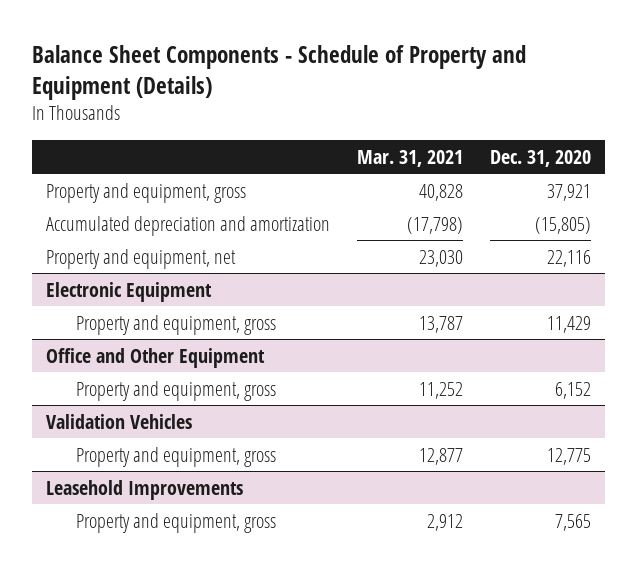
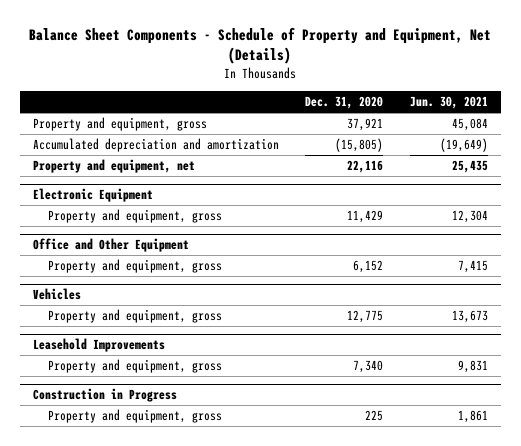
- Balance Sheet Components - Schedule of Property and Equipment (Details)
+ Balance Sheet Components - Schedule of Property and Equipment, Net (Details)
- | Mar. 31, 2021 | Dec. 31, 2020
+ | Dec. 31, 2020 | Jun. 30, 2021
- Validation Vehicles
+ Vehicles
@ Leasehold Improvements
- Property and equipment, gross | 2,912 | 7,565
+ Property and equipment, gross | 7,340 | 9,831
+ Construction in Progress
+ Property and equipment, gross | 225 | 1,861

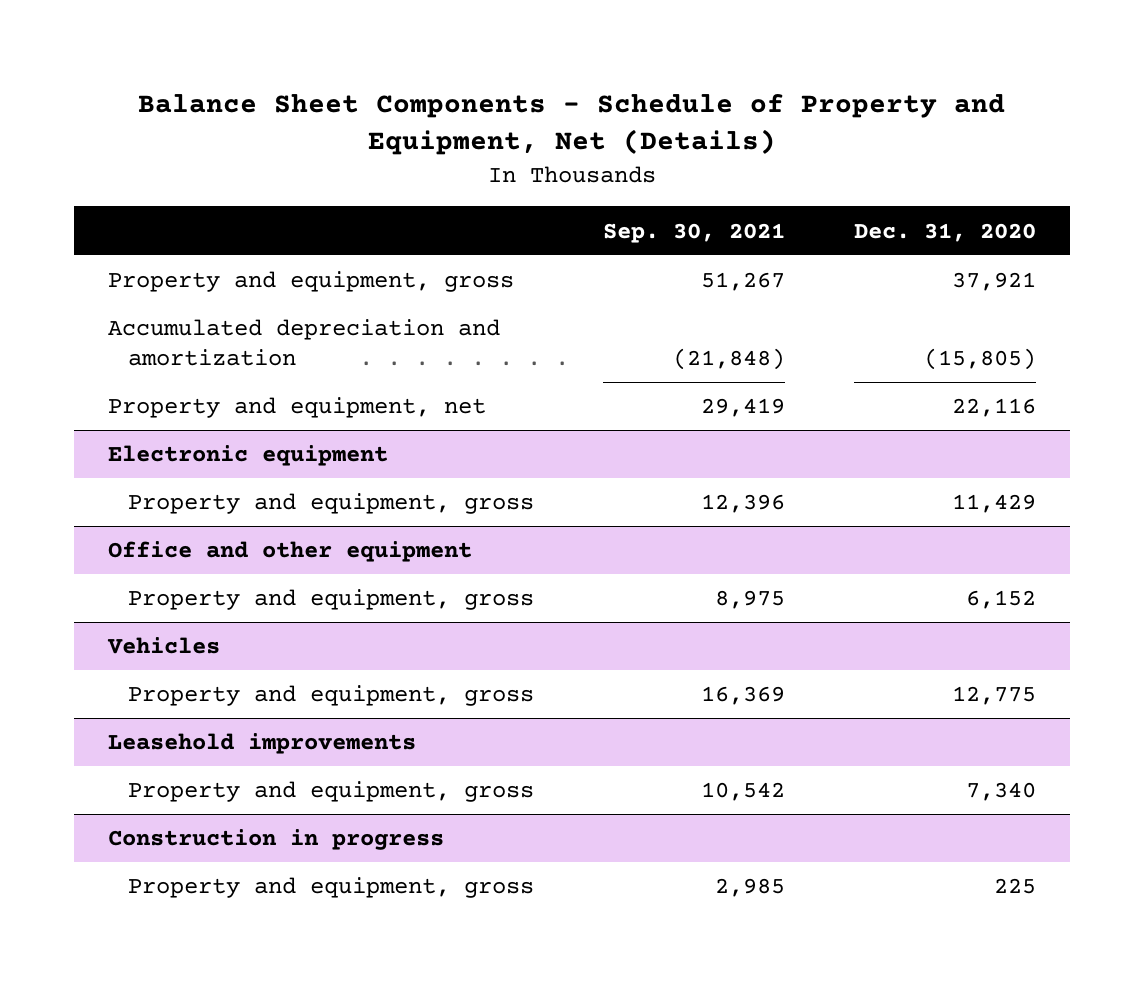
- | Dec. 31, 2020 | Jun. 30, 2021
+ | Sep. 30, 2021 | Dec. 31, 2020
- Electronic Equipment
+ Electronic equipment
- Office and Other Equipment
+ Office and other equipment
- Leasehold Improvements
+ Leasehold improvements
- Construction in Progress
+ Construction in progress

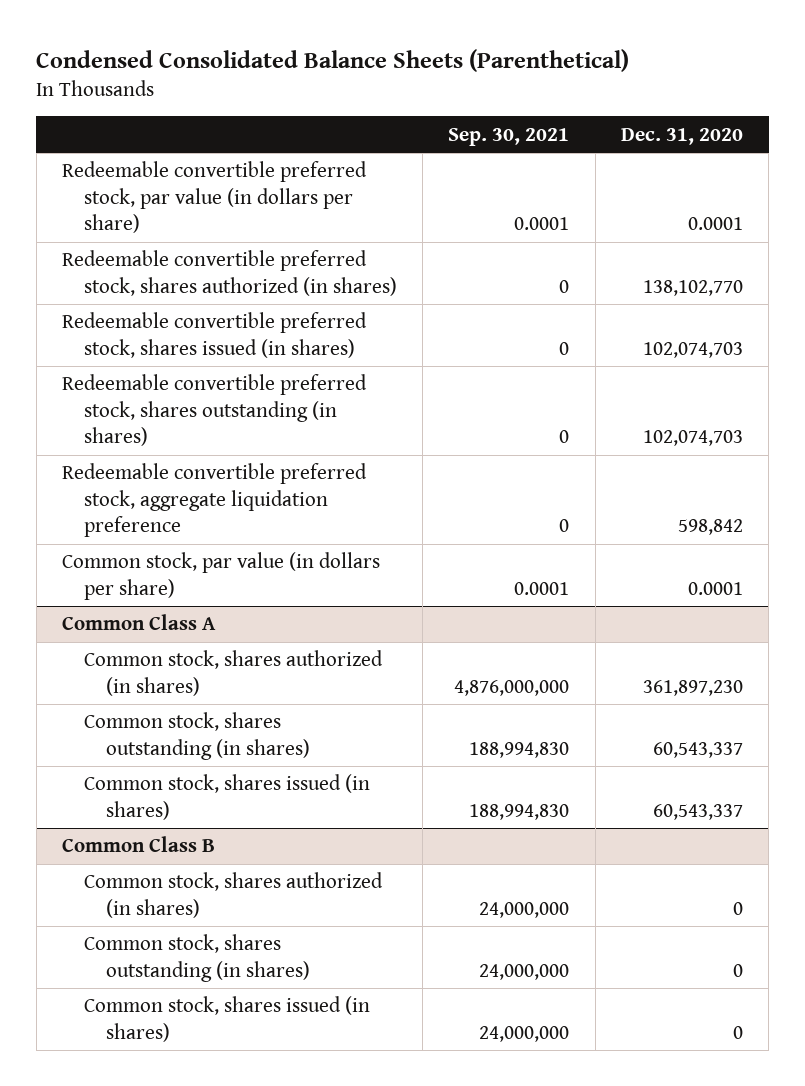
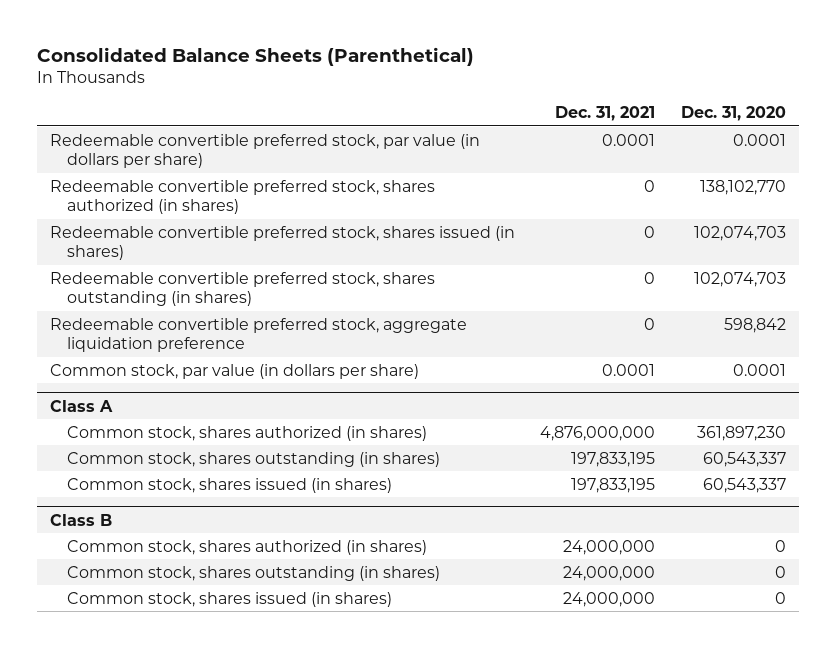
- Condensed Consolidated Balance Sheets (Parenthetical)
+ Consolidated Balance Sheets (Parenthetical)
- | Sep. 30, 2021 | Dec. 31, 2020
+ | Dec. 31, 2021 | Dec. 31, 2020
- Common Class A
+ Class A
- Common Class B
+ Class B

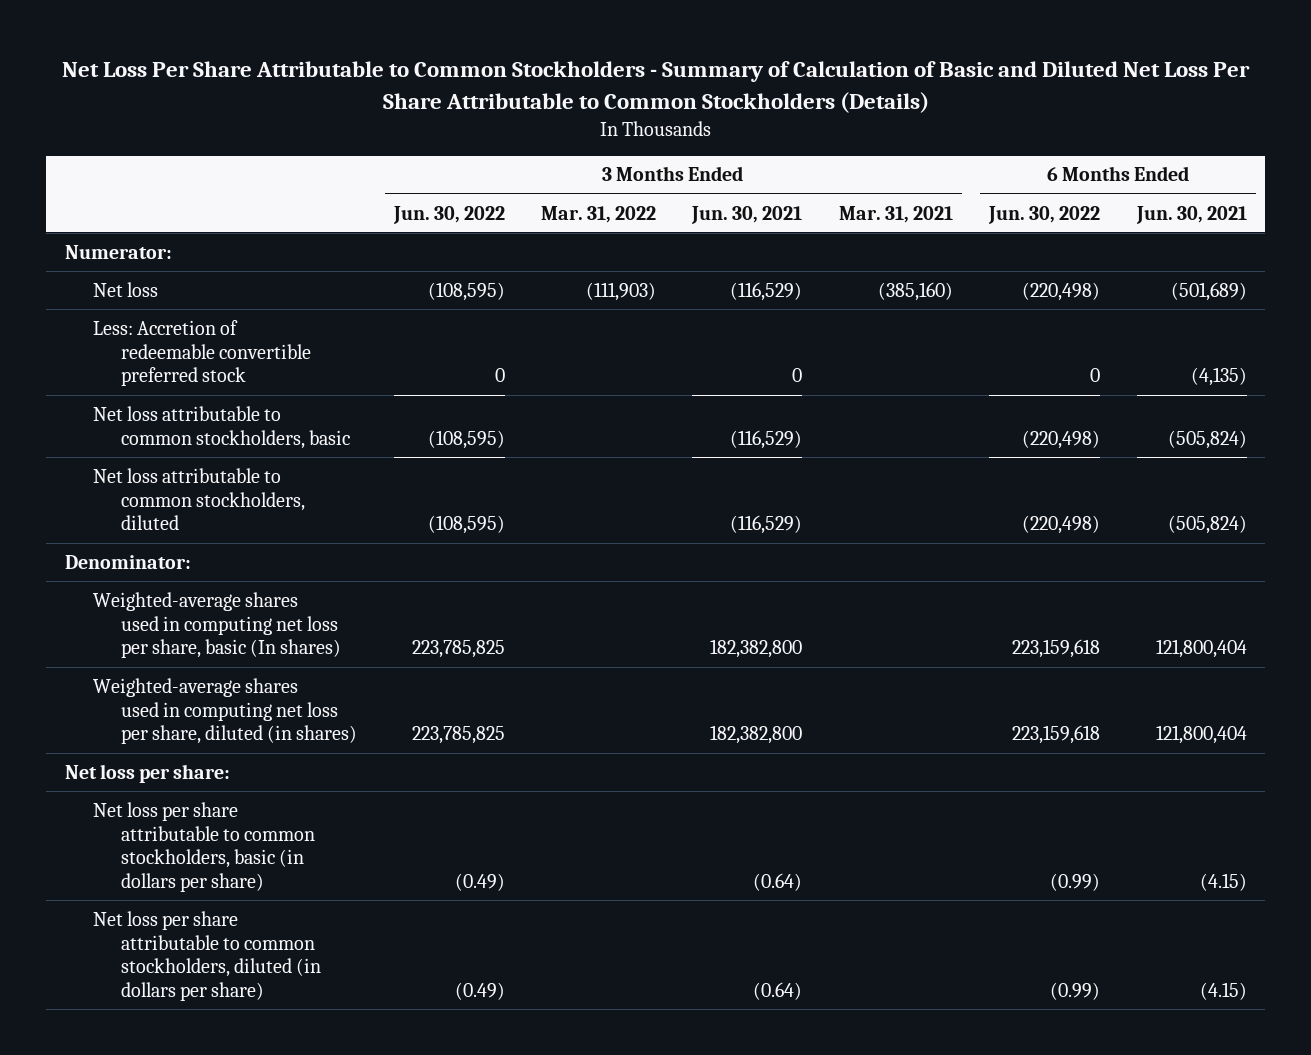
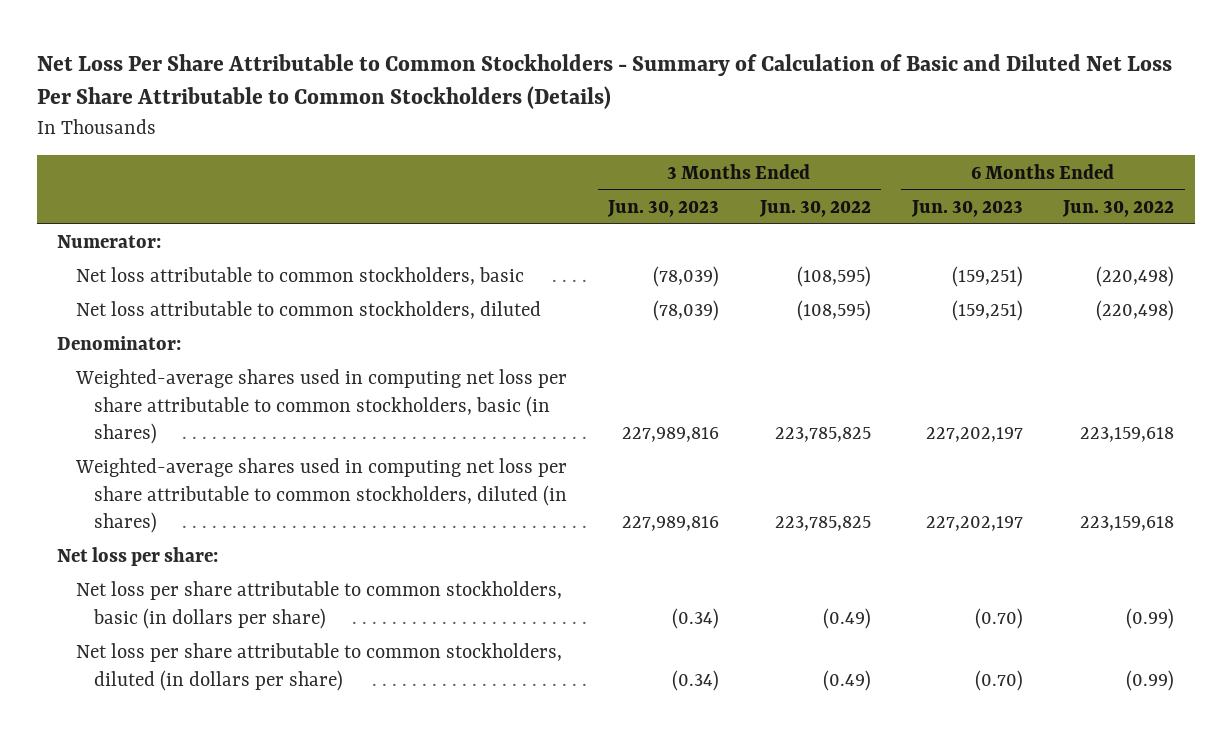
- | 3 Months Ended Jun. 30, 2022 | 3 Months Ended Mar. 31, 2022 | 3 Months Ended Jun. 30, 2021 | 3 Months Ended Mar. 31, 2021 | 6 Months Ended Jun. 30, 2022 | 6 Months Ended Jun. 30, 2021
+ | 3 Months Ended Jun. 30, 2023 | 3 Months Ended Jun. 30, 2022 | 6 Months Ended Jun. 30, 2023 | 6 Months Ended Jun. 30, 2022
- Net loss | (108,595) | (111,903) | (116,529) | (385,160) | (220,498) | (501,689)
- Less: Accretion of redeemable convertible preferred stock | 0 | | 0 | | 0 | (4,135)
- Weighted-average shares used in computing net loss per share, basic (In shares) | 223,785,825 | | 182,382,800 | | 223,159,618 | 121,800,404
- Weighted-average shares used in computing net loss per share, diluted (in shares) | 223,785,825 | | 182,382,800 | | 223,159,618 | 121,800,404
+ Weighted-average shares used in computing net loss per share attributable to common stockholders, basic (in shares) | 227,989,816 | 223,785,825 | 227,202,197 | 223,159,618
+ Weighted-average shares used in computing net loss per share attributable to common stockholders, diluted (in shares) | 227,989,816 | 223,785,825 | 227,202,197 | 223,159,618

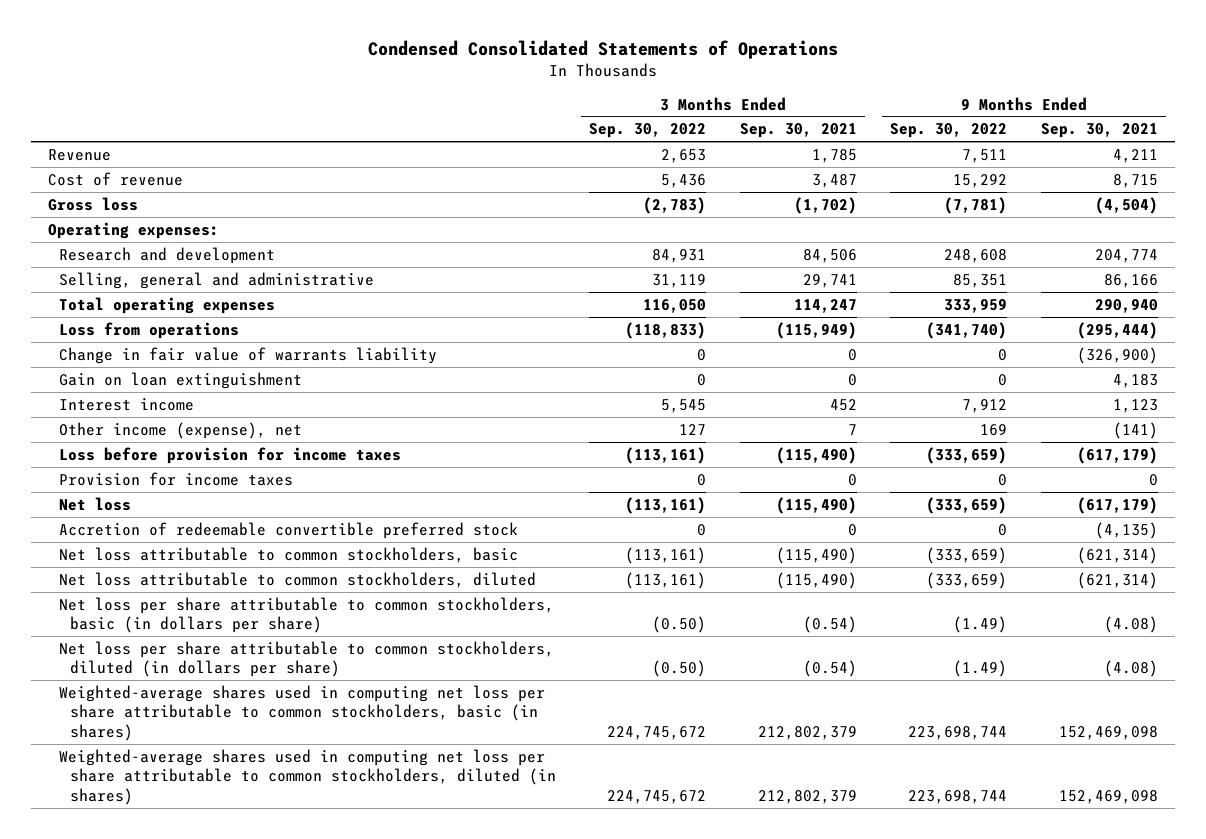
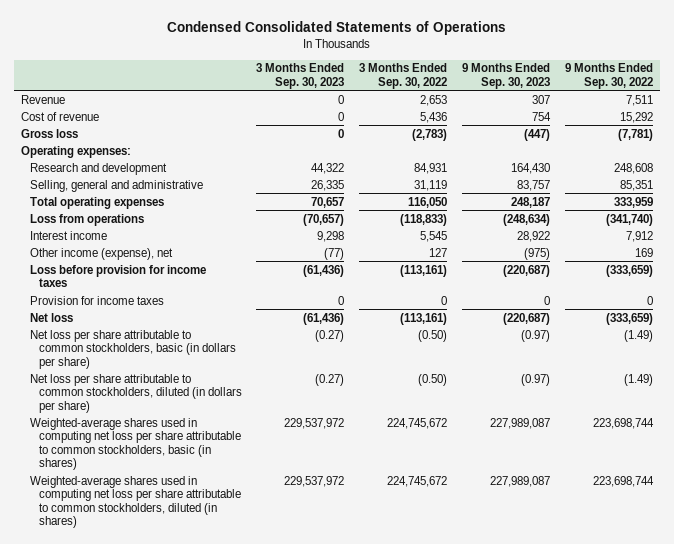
- | 3 Months Ended Sep. 30, 2022 | 3 Months Ended Sep. 30, 2021 | 9 Months Ended Sep. 30, 2022 | 9 Months Ended Sep. 30, 2021
+ | 3 Months Ended Sep. 30, 2023 | 3 Months Ended Sep. 30, 2022 | 9 Months Ended Sep. 30, 2023 | 9 Months Ended Sep. 30, 2022
- Change in fair value of warrants liability | 0 | 0 | 0 | (326,900)
- Gain on loan extinguishment | 0 | 0 | 0 | 4,183
- Accretion of redeemable convertible preferred stock | 0 | 0 | 0 | (4,135)
- Net loss attributable to common stockholders, basic | (113,161) | (115,490) | (333,659) | (621,314)
- Net loss attributable to common stockholders, diluted | (113,161) | (115,490) | (333,659) | (621,314)

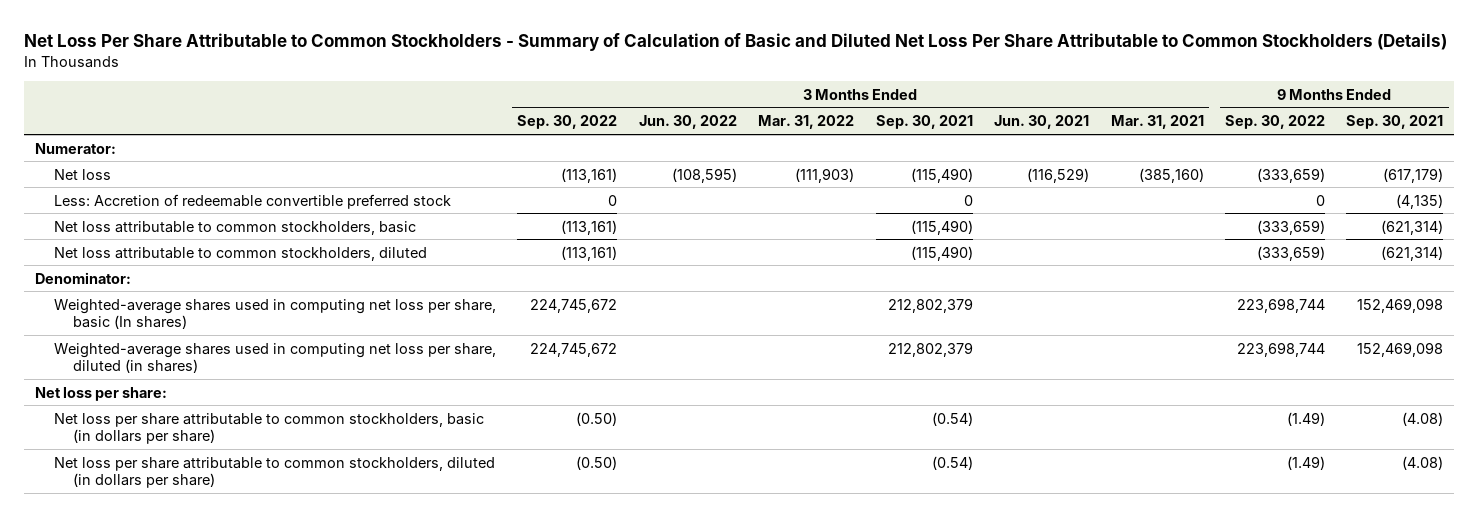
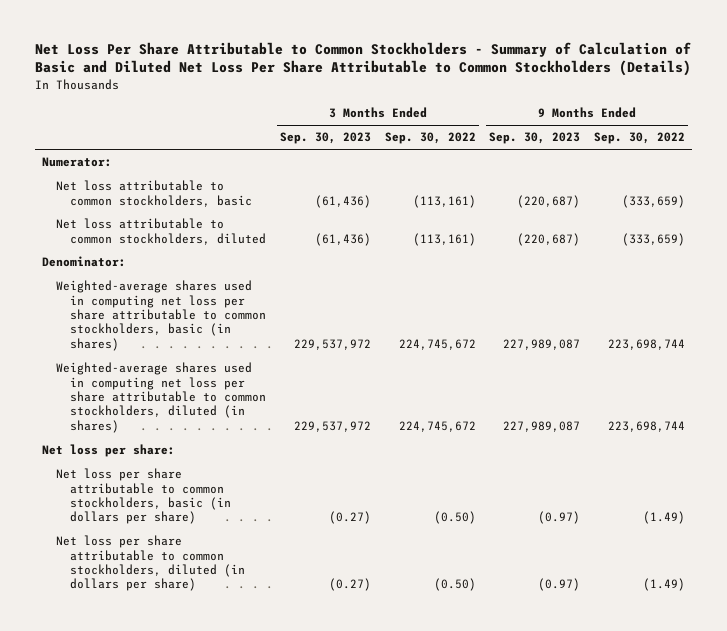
- | 3 Months Ended Sep. 30, 2022 | 3 Months Ended Jun. 30, 2022 | 3 Months Ended Mar. 31, 2022 | 3 Months Ended Sep. 30, 2021 | 3 Months Ended Jun. 30, 2021 | 3 Months Ended Mar. 31, 2021 | 9 Months Ended Sep. 30, 2022 | 9 Months Ended Sep. 30, 2021
+ | 3 Months Ended Sep. 30, 2023 | 3 Months Ended Sep. 30, 2022 | 9 Months Ended Sep. 30, 2023 | 9 Months Ended Sep. 30, 2022
- Net loss | (113,161) | (108,595) | (111,903) | (115,490) | (116,529) | (385,160) | (333,659) | (617,179)
- Less: Accretion of redeemable convertible preferred stock | 0 | | | 0 | | | 0 | (4,135)
- Weighted-average shares used in computing net loss per share, basic (In shares) | 224,745,672 | | | 212,802,379 | | | 223,698,744 | 152,469,098
- Weighted-average shares used in computing net loss per share, diluted (in shares) | 224,745,672 | | | 212,802,379 | | | 223,698,744 | 152,469,098
+ Weighted-average shares used in computing net loss per share attributable to common stockholders, basic (in shares) | 229,537,972 | 224,745,672 | 227,989,087 | 223,698,744
+ Weighted-average shares used in computing net loss per share attributable to common stockholders, diluted (in shares) | 229,537,972 | 224,745,672 | 227,989,087 | 223,698,744

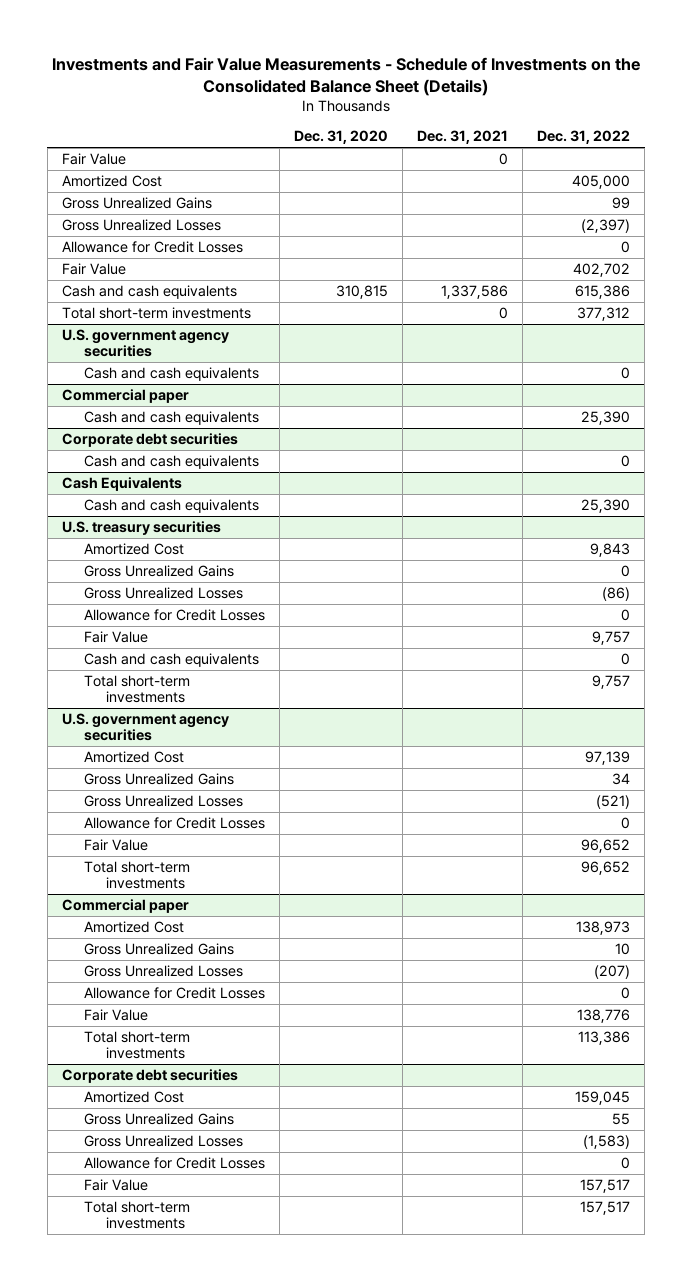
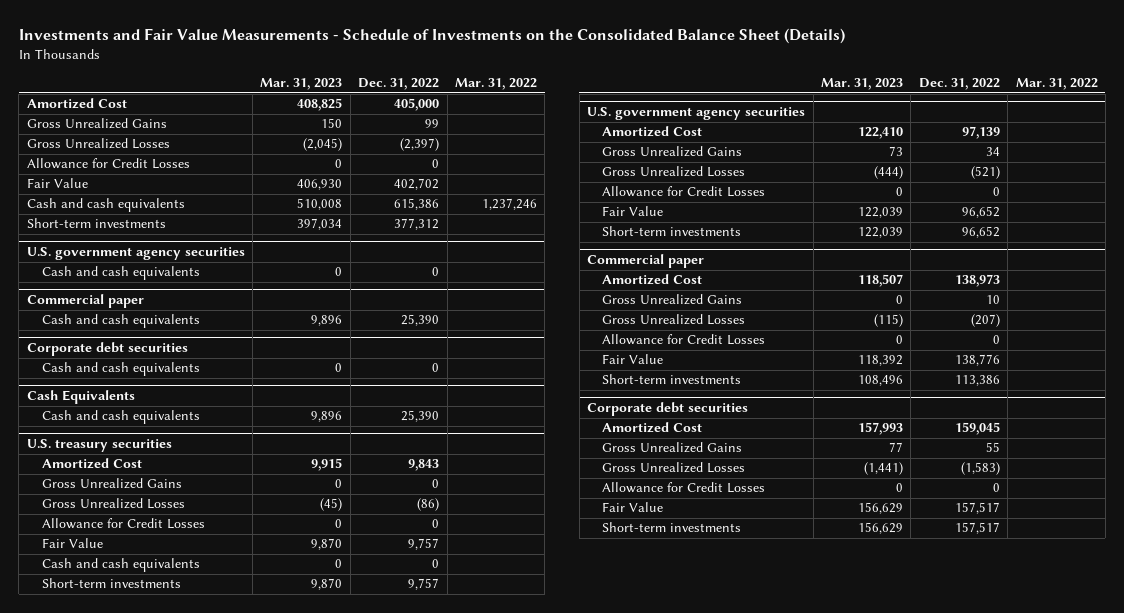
- | Dec. 31, 2020 | Dec. 31, 2021 | Dec. 31, 2022
+ | Mar. 31, 2023 | Dec. 31, 2022 | Mar. 31, 2022
- Fair Value | | 0 |
- Total short-term investments | | 0 | 377,312
+ Short-term investments | 397,034 | 377,312 |
@ U.S. treasury securities
- Total short-term investments | | | 9,757
+ Short-term investments | 9,870 | 9,757 |
@ U.S. government agency securities
- Total short-term investments | | | 96,652
+ Short-term investments | 122,039 | 96,652 |
@ Commercial paper
- Total short-term investments | | | 113,386
+ Short-term investments | 108,496 | 113,386 |
@ Corporate debt securities
- Total short-term investments | | | 157,517
+ Short-term investments | 156,629 | 157,517 |

